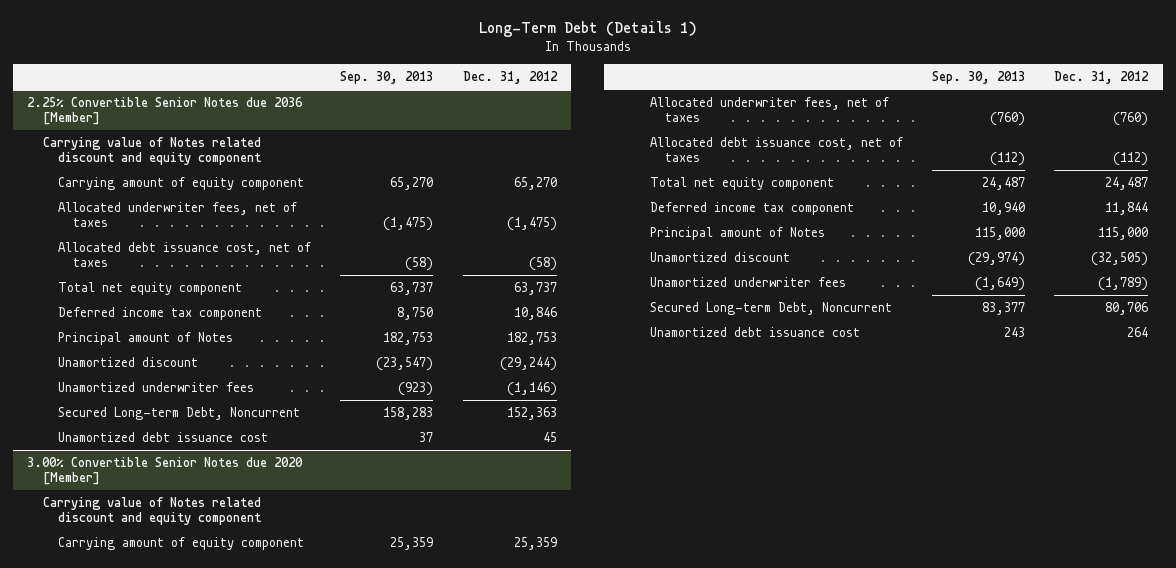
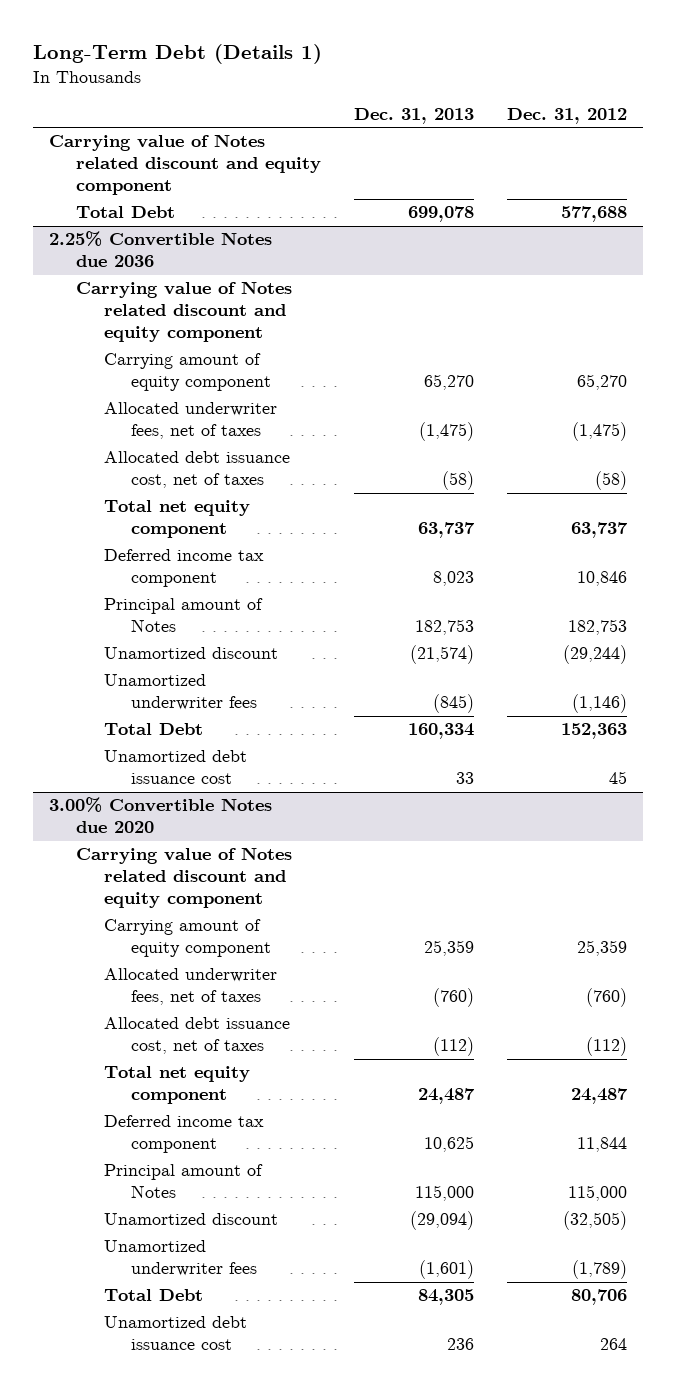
- | Sep. 30, 2013 | Dec. 31, 2012
+ | Dec. 31, 2013 | Dec. 31, 2012
- 2.25% Convertible Senior Notes due 2036 [Member]
+ Total Debt | 699,078 | 577,688
+ 2.25% Convertible Notes due 2036
+ Carrying value of Notes related discount and equity component
- Secured Long-term Debt, Noncurrent | 158,283 | 152,363
+ Total Debt | 160,334 | 152,363
- 3.00% Convertible Senior Notes due 2020 [Member]
+ 3.00% Convertible Notes due 2020
- Secured Long-term Debt, Noncurrent | 83,377 | 80,706
+ Total Debt | 84,305 | 80,706

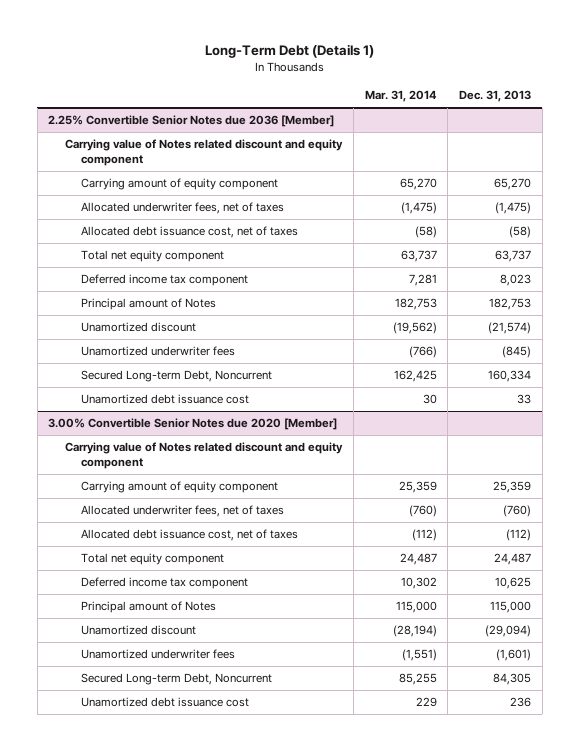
- | Dec. 31, 2013 | Dec. 31, 2012
+ | Mar. 31, 2014 | Dec. 31, 2013
- Carrying value of Notes related discount and equity component
- Total Debt | 699,078 | 577,688
- 2.25% Convertible Notes due 2036
+ 2.25% Convertible Senior Notes due 2036 [Member]
- Total Debt | 160,334 | 152,363
+ Secured Long-term Debt, Noncurrent | 162,425 | 160,334
- 3.00% Convertible Notes due 2020
+ 3.00% Convertible Senior Notes due 2020 [Member]
- Total Debt | 84,305 | 80,706
+ Secured Long-term Debt, Noncurrent | 85,255 | 84,305

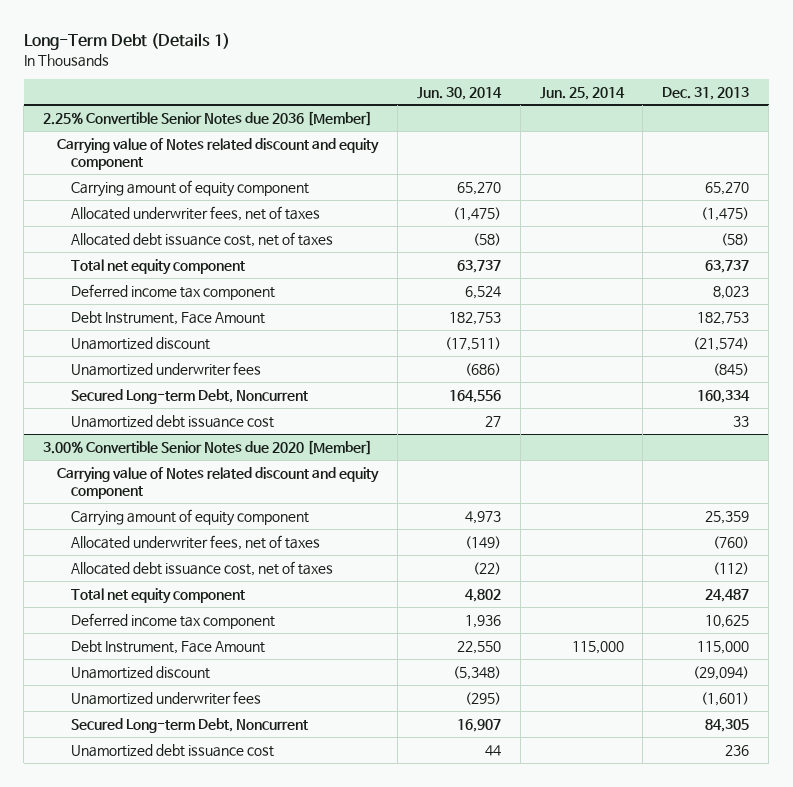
- | Mar. 31, 2014 | Dec. 31, 2013
+ | Jun. 30, 2014 | Jun. 25, 2014 | Dec. 31, 2013
@ 2.25% Convertible Senior Notes due 2036 [Member]
- Principal amount of Notes | 182,753 | 182,753
+ Debt Instrument, Face Amount | 182,753 | | 182,753
@ 3.00% Convertible Senior Notes due 2020 [Member]
- Principal amount of Notes | 115,000 | 115,000
+ Debt Instrument, Face Amount | 22,550 | 115,000 | 115,000

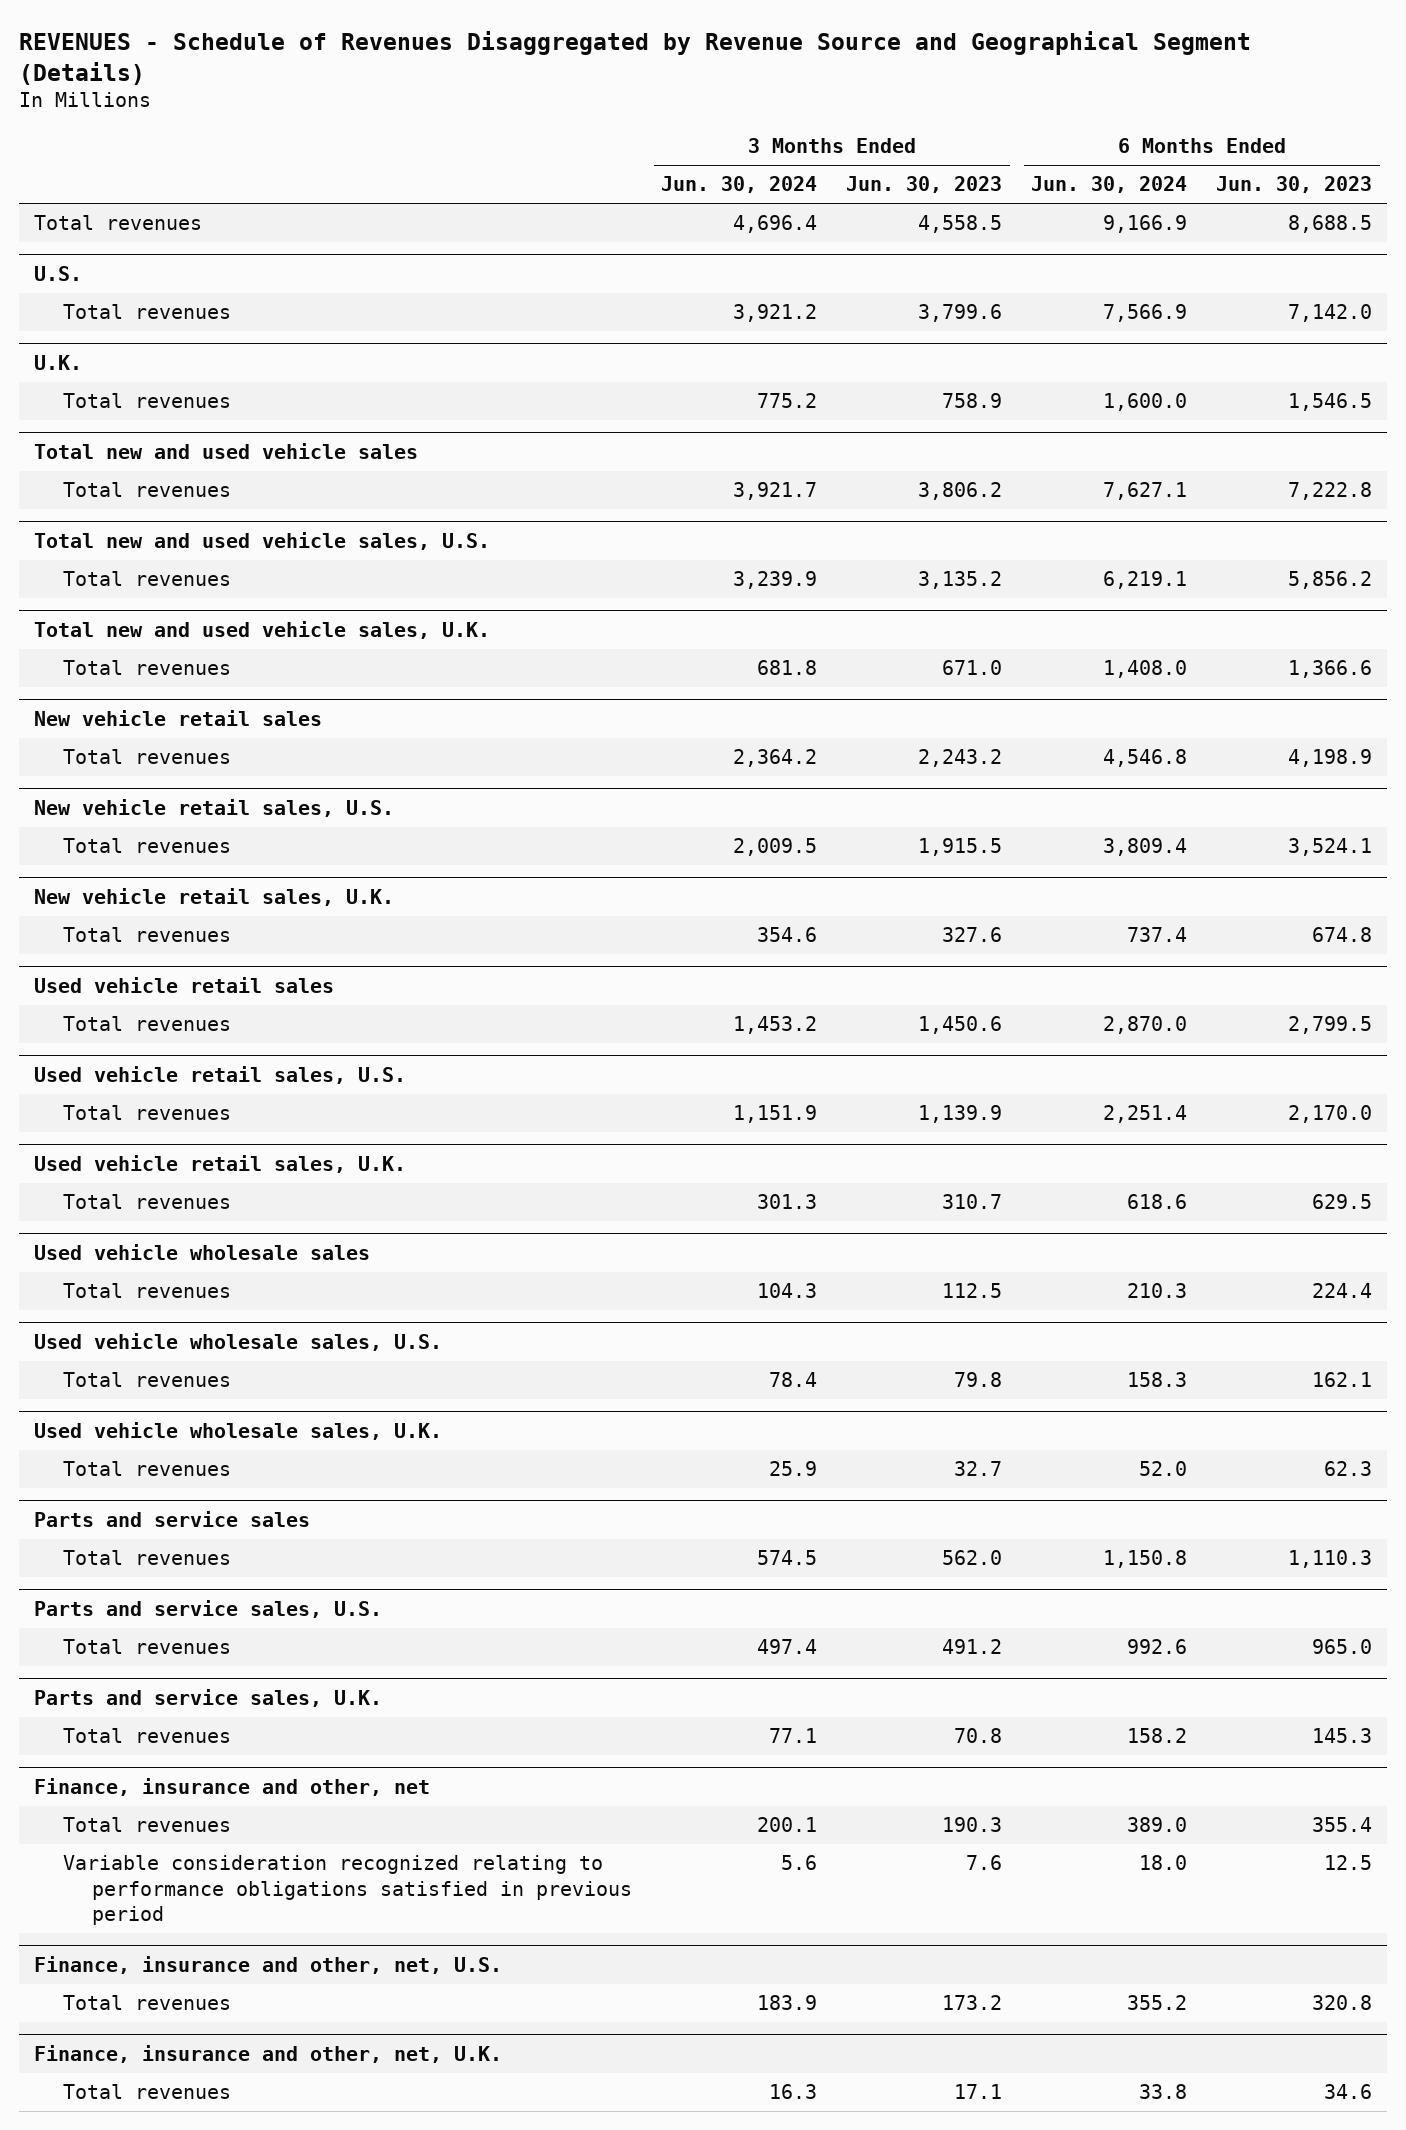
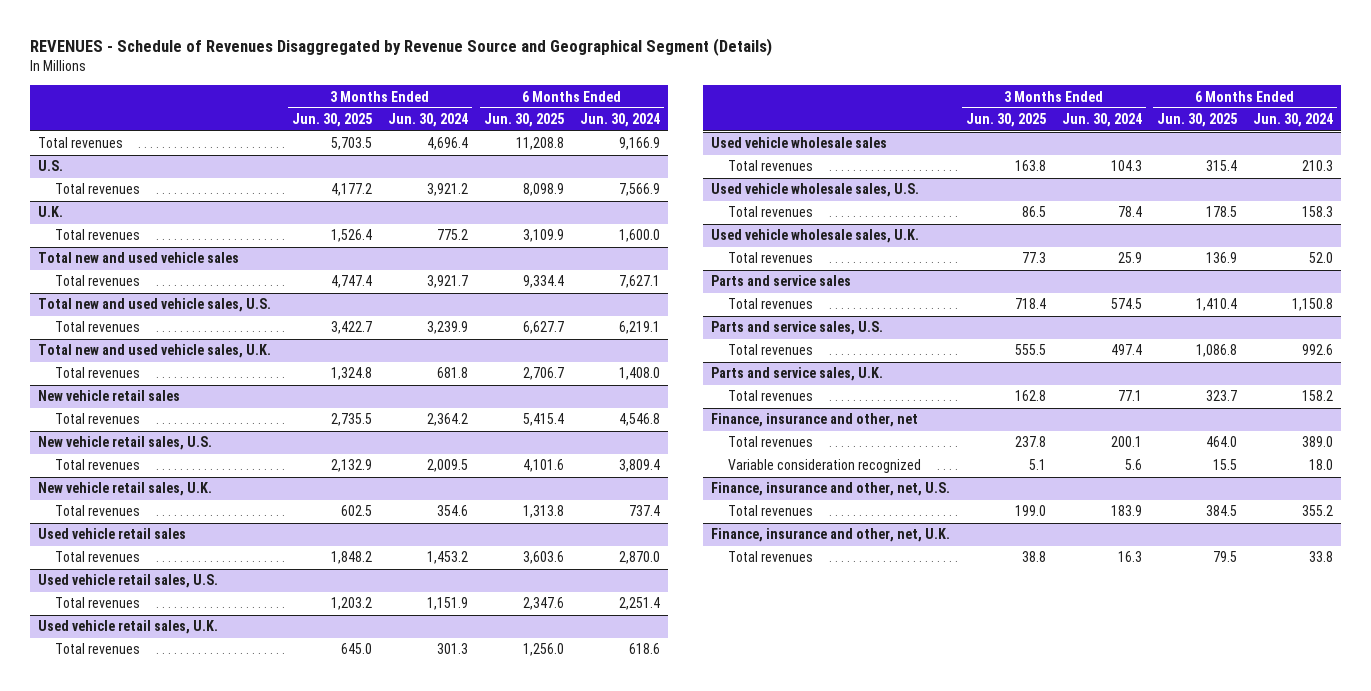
- | 3 Months Ended Jun. 30, 2024 | 3 Months Ended Jun. 30, 2023 | 6 Months Ended Jun. 30, 2024 | 6 Months Ended Jun. 30, 2023
+ | 3 Months Ended Jun. 30, 2025 | 3 Months Ended Jun. 30, 2024 | 6 Months Ended Jun. 30, 2025 | 6 Months Ended Jun. 30, 2024
@ Finance, insurance and other, net
- Variable consideration recognized relating to performance obligations satisfied in previous period | 5.6 | 7.6 | 18.0 | 12.5
+ Variable consideration recognized | 5.1 | 5.6 | 15.5 | 18.0

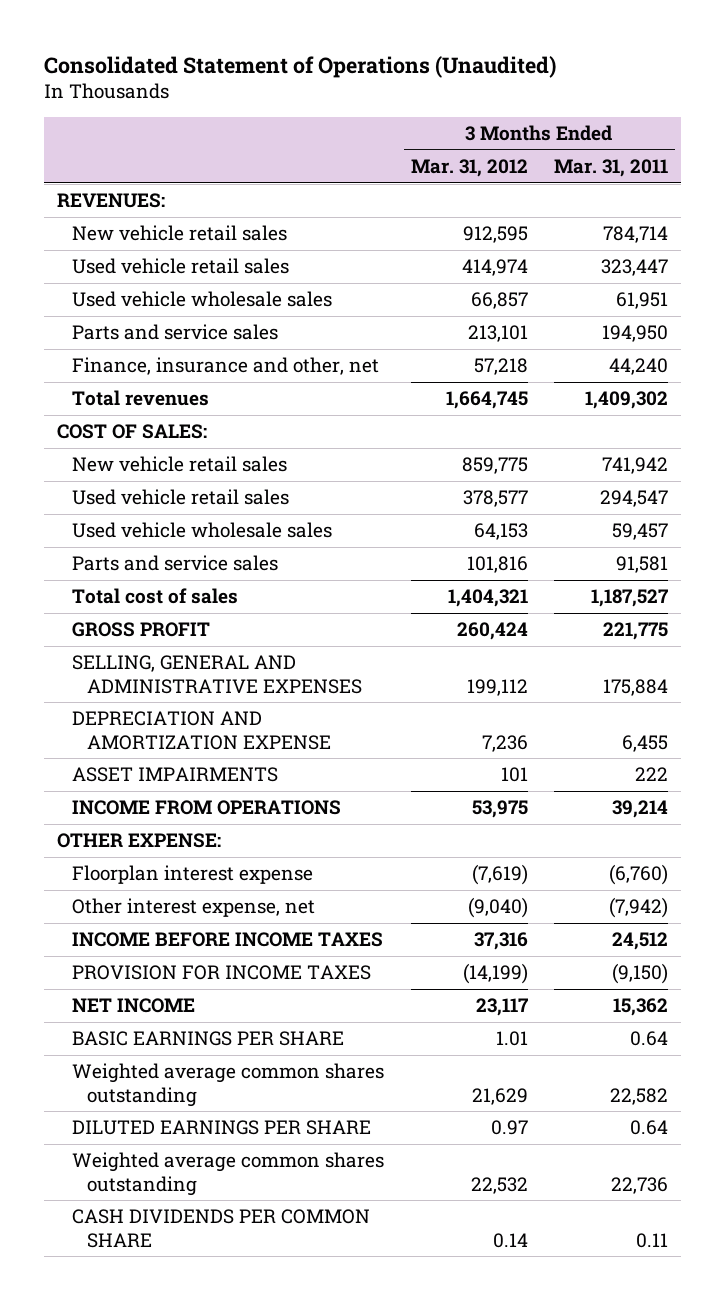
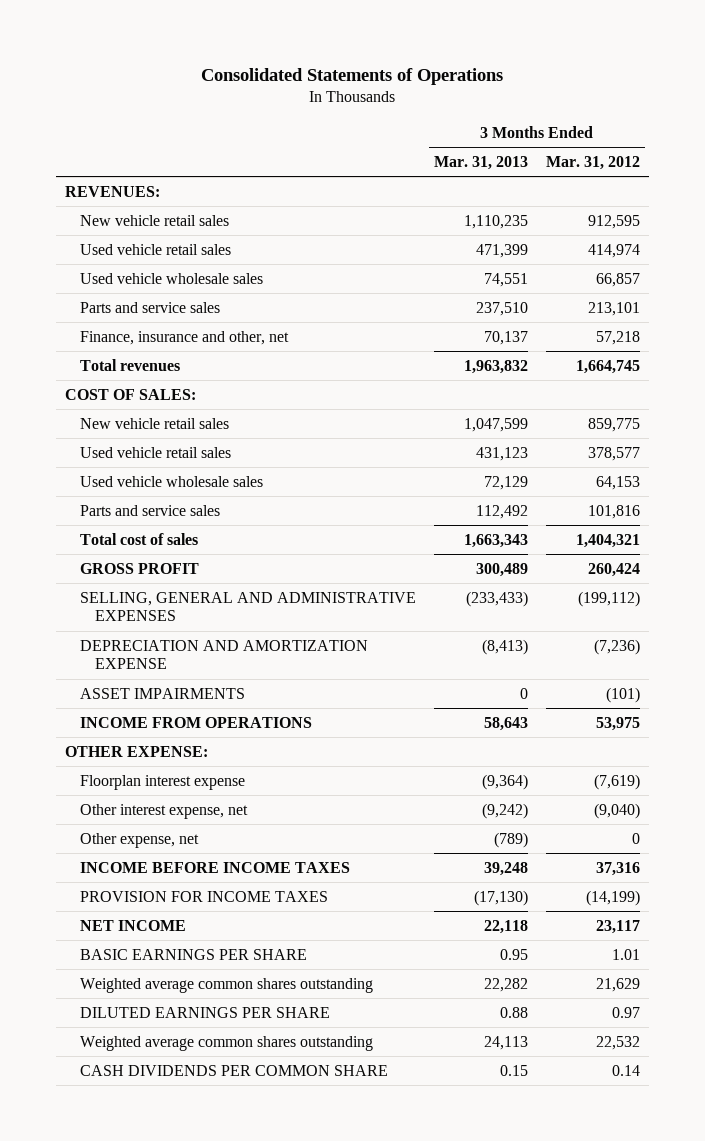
- Consolidated Statement of Operations (Unaudited)
+ Consolidated Statements of Operations
- | 3 Months Ended Mar. 31, 2012 | 3 Months Ended Mar. 31, 2011
+ | 3 Months Ended Mar. 31, 2013 | 3 Months Ended Mar. 31, 2012
- SELLING, GENERAL AND ADMINISTRATIVE EXPENSES | 199,112 | 175,884
- DEPRECIATION AND AMORTIZATION EXPENSE | 7,236 | 6,455
- ASSET IMPAIRMENTS | 101 | 222
+ SELLING, GENERAL AND ADMINISTRATIVE EXPENSES | (233,433) | (199,112)
+ DEPRECIATION AND AMORTIZATION EXPENSE | (8,413) | (7,236)
+ ASSET IMPAIRMENTS | 0 | (101)
+ Other expense, net | (789) | 0

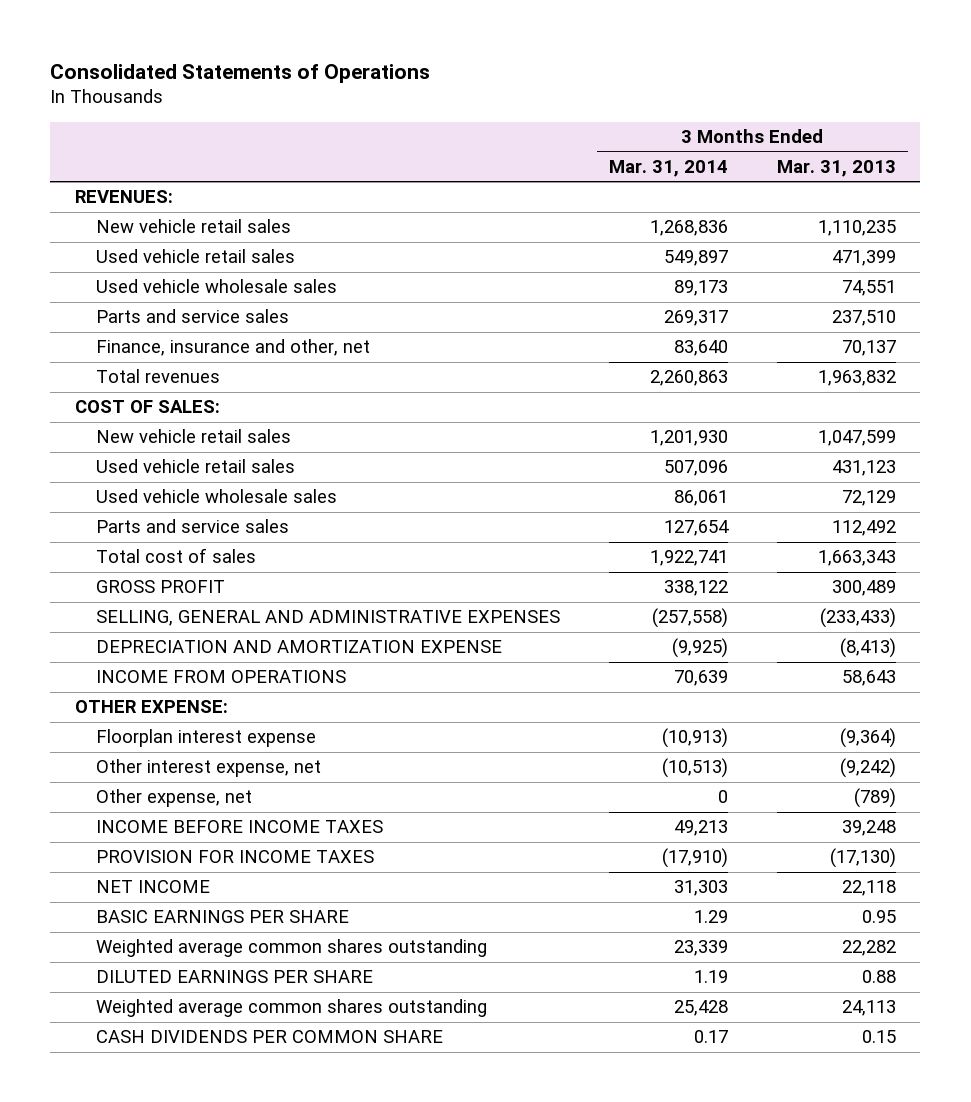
- | 3 Months Ended Mar. 31, 2013 | 3 Months Ended Mar. 31, 2012
+ | 3 Months Ended Mar. 31, 2014 | 3 Months Ended Mar. 31, 2013
- ASSET IMPAIRMENTS | 0 | (101)

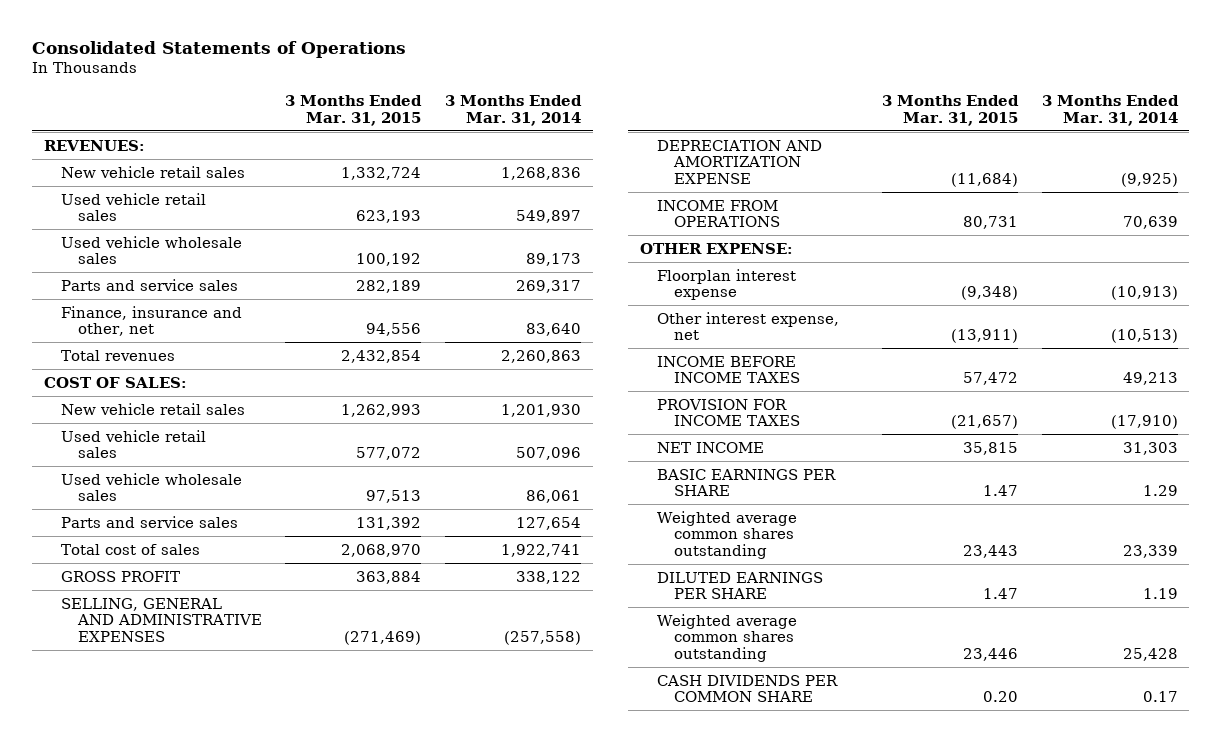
- | 3 Months Ended Mar. 31, 2014 | 3 Months Ended Mar. 31, 2013
+ | 3 Months Ended Mar. 31, 2015 | 3 Months Ended Mar. 31, 2014
- Other expense, net | 0 | (789)

